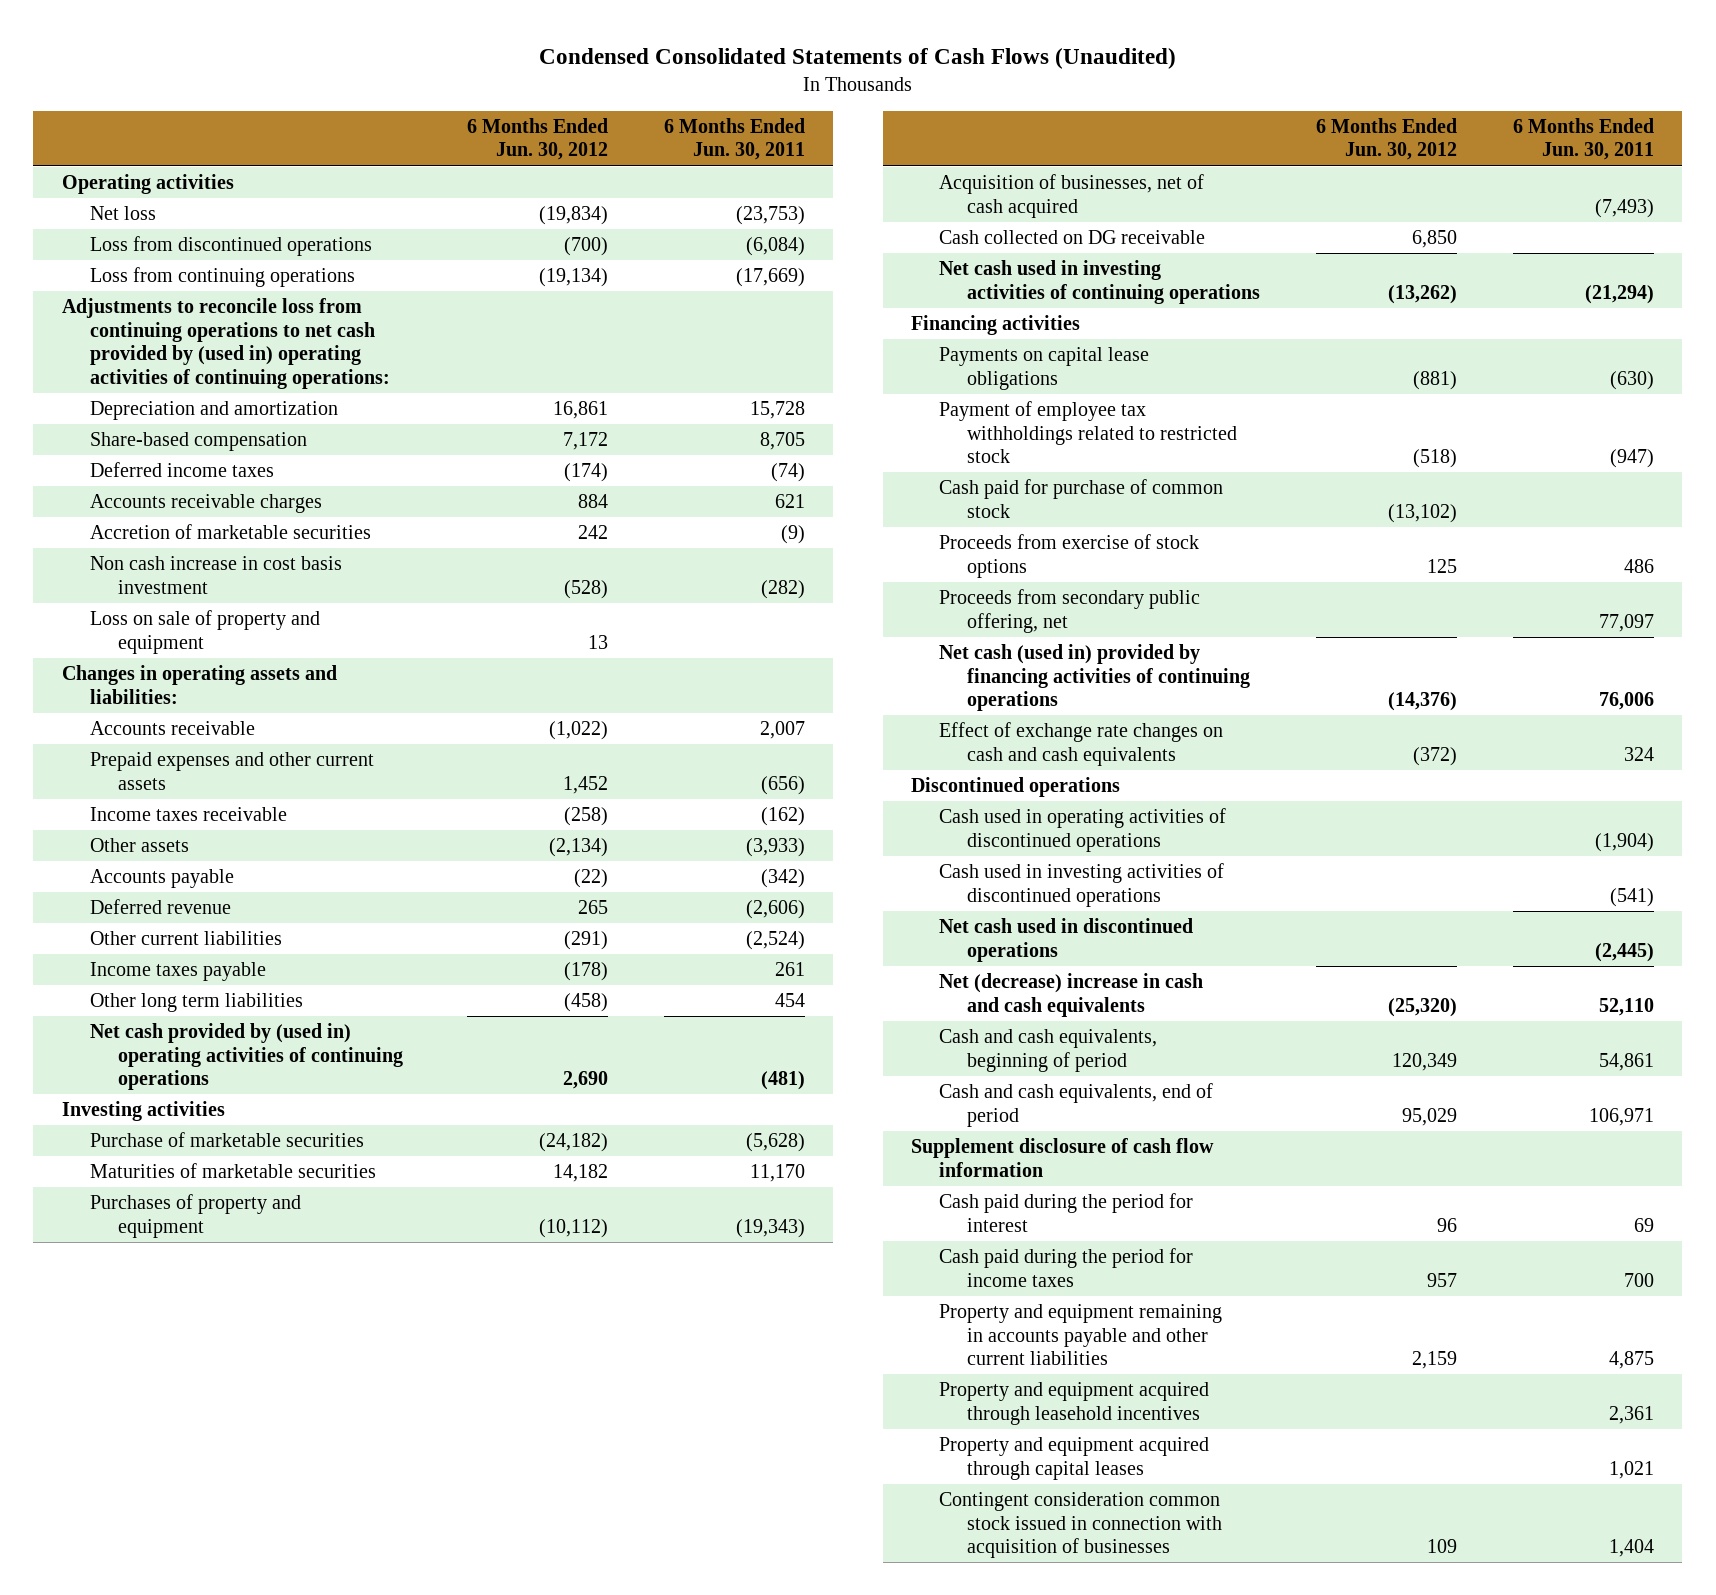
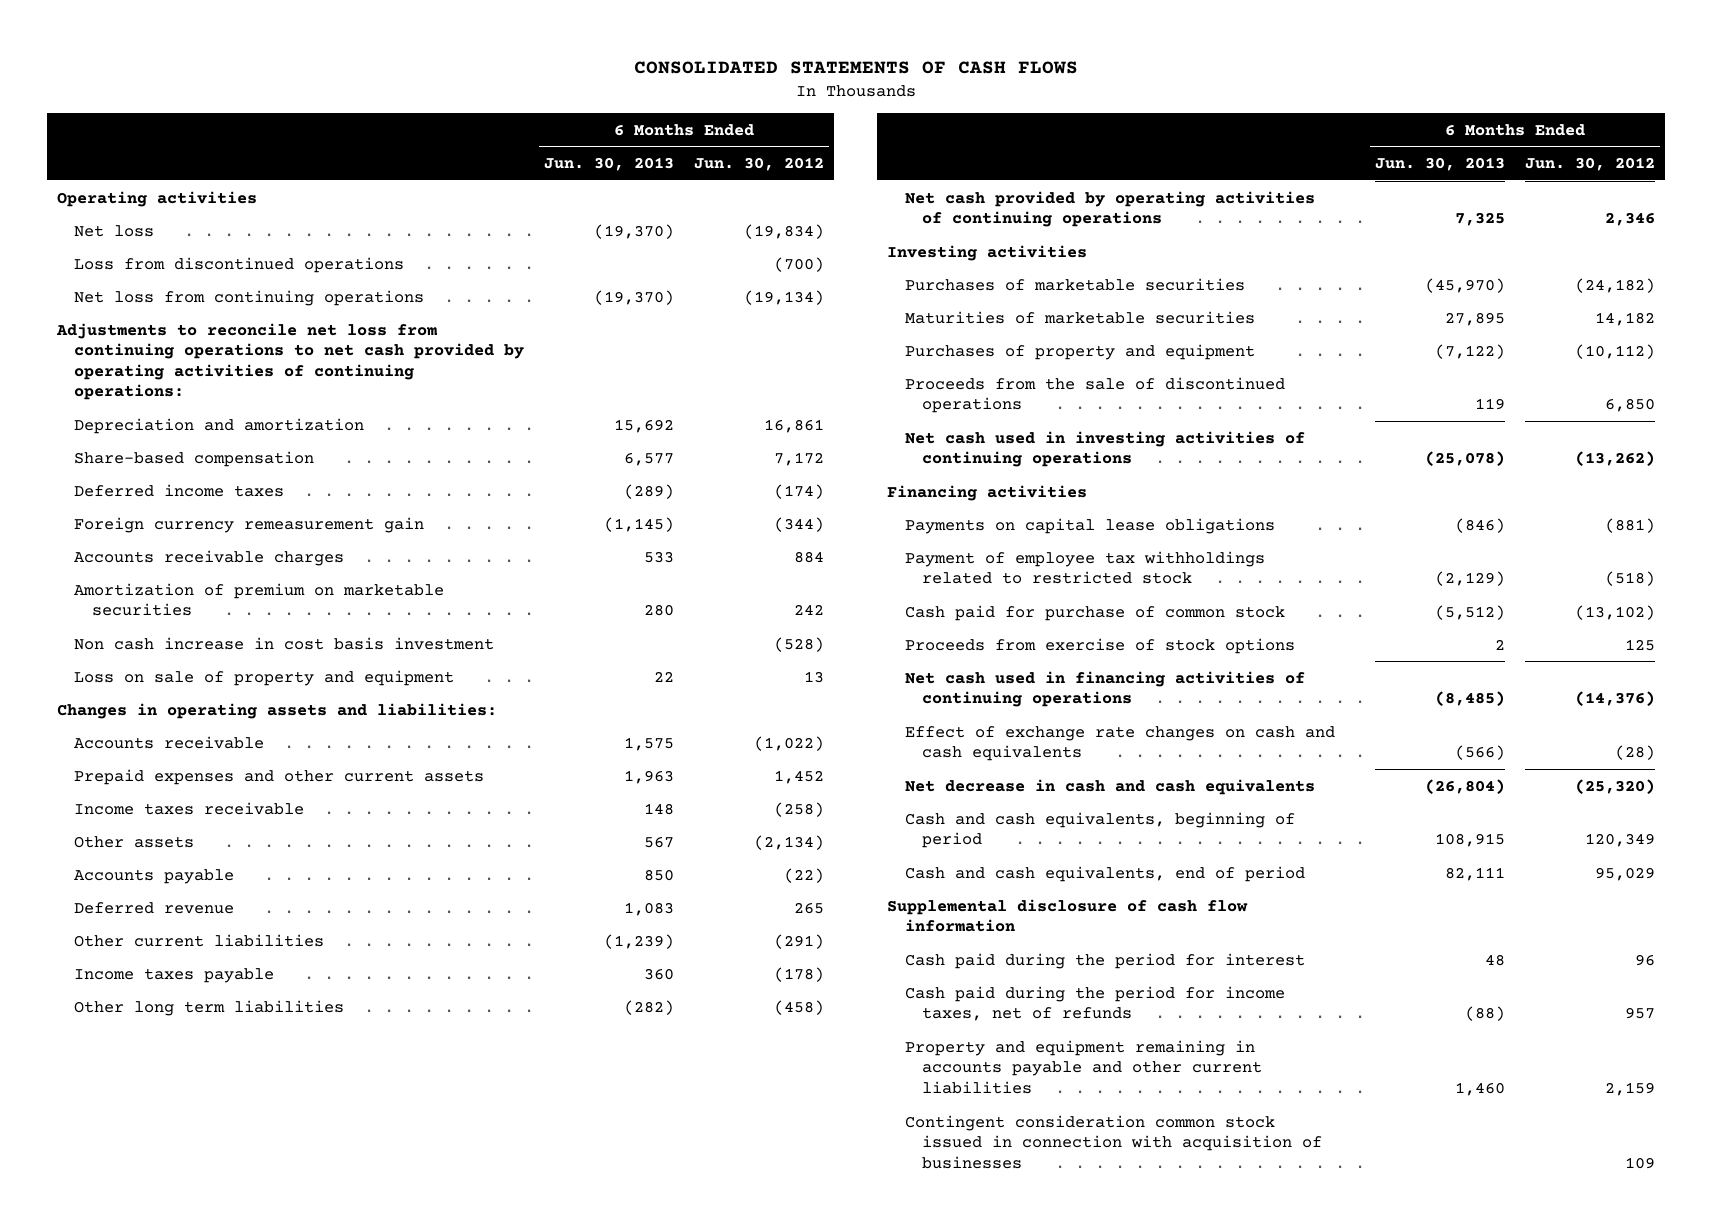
- Condensed Consolidated Statements of Cash Flows (Unaudited)
+ CONSOLIDATED STATEMENTS OF CASH FLOWS
- | 6 Months Ended Jun. 30, 2012 | 6 Months Ended Jun. 30, 2011
+ | 6 Months Ended Jun. 30, 2013 | 6 Months Ended Jun. 30, 2012
- Loss from continuing operations | (19,134) | (17,669)
- Adjustments to reconcile loss from continuing operations to net cash provided by (used in) operating activities of continuing operations:
+ Net loss from continuing operations | (19,370) | (19,134)
+ Adjustments to reconcile net loss from continuing operations to net cash provided by operating activities of continuing operations:
+ Foreign currency remeasurement gain | (1,145) | (344)
- Accretion of marketable securities | 242 | (9)
+ Amortization of premium on marketable securities | 280 | 242
- Net cash provided by (used in) operating activities of continuing operations | 2,690 | (481)
+ Net cash provided by operating activities of continuing operations | 7,325 | 2,346
- Purchase of marketable securities | (24,182) | (5,628)
+ Purchases of marketable securities | (45,970) | (24,182)
- Acquisition of businesses, net of cash acquired | | (7,493)
- Cash collected on DG receivable | 6,850 |
+ Proceeds from the sale of discontinued operations | 119 | 6,850
- Proceeds from secondary public offering, net | | 77,097
- Net cash (used in) provided by financing activities of continuing operations | (14,376) | 76,006
- Effect of exchange rate changes on cash and cash equivalents | (372) | 324
- Discontinued operations
- Cash used in operating activities of discontinued operations | | (1,904)
- Cash used in investing activities of discontinued operations | | (541)
- Net cash used in discontinued operations | | (2,445)
- Net (decrease) increase in cash and cash equivalents | (25,320) | 52,110
+ Net cash used in financing activities of continuing operations | (8,485) | (14,376)
+ Effect of exchange rate changes on cash and cash equivalents | (566) | (28)
+ Net decrease in cash and cash equivalents | (26,804) | (25,320)
- Supplement disclosure of cash flow information
+ Supplemental disclosure of cash flow information
- Cash paid during the period for income taxes | 957 | 700
+ Cash paid during the period for income taxes, net of refunds | (88) | 957
- Property and equipment acquired through leasehold incentives | | 2,361
- Property and equipment acquired through capital leases | | 1,021

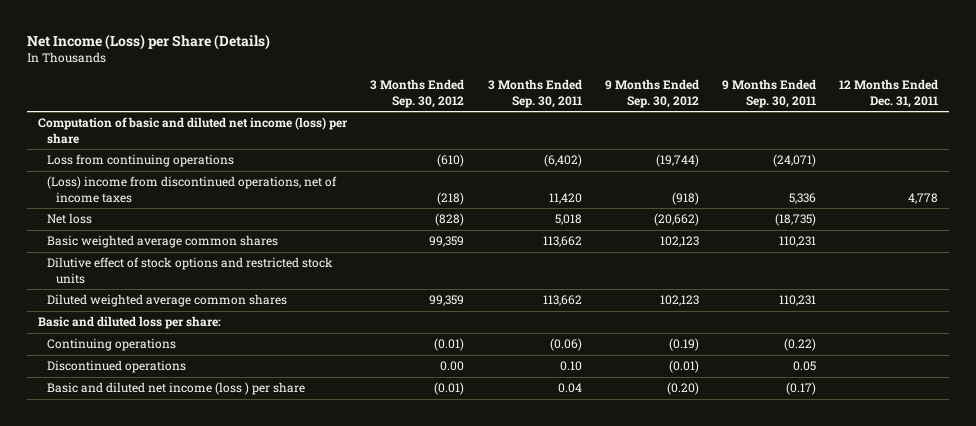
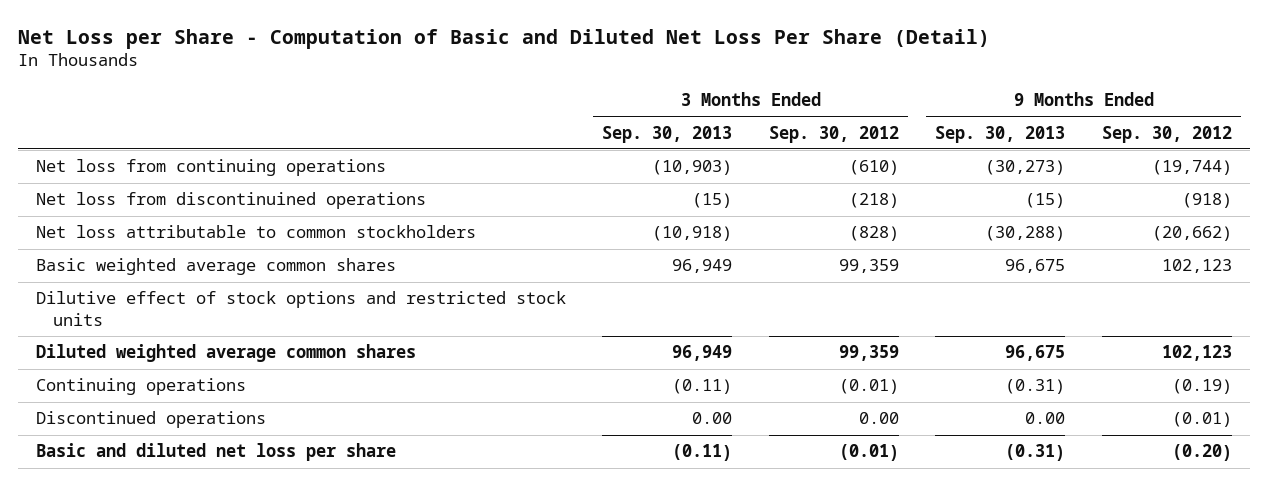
- Net Income (Loss) per Share (Details)
+ Net Loss per Share - Computation of Basic and Diluted Net Loss Per Share (Detail)
- | 3 Months Ended Sep. 30, 2012 | 3 Months Ended Sep. 30, 2011 | 9 Months Ended Sep. 30, 2012 | 9 Months Ended Sep. 30, 2011 | 12 Months Ended Dec. 31, 2011
+ | 3 Months Ended Sep. 30, 2013 | 3 Months Ended Sep. 30, 2012 | 9 Months Ended Sep. 30, 2013 | 9 Months Ended Sep. 30, 2012
- Computation of basic and diluted net income (loss) per share
- Loss from continuing operations | (610) | (6,402) | (19,744) | (24,071) |
- (Loss) income from discontinued operations, net of income taxes | (218) | 11,420 | (918) | 5,336 | 4,778
- Net loss | (828) | 5,018 | (20,662) | (18,735) |
+ Net loss from continuing operations | (10,903) | (610) | (30,273) | (19,744)
+ Net loss from discontinuined operations | (15) | (218) | (15) | (918)
+ Net loss attributable to common stockholders | (10,918) | (828) | (30,288) | (20,662)
- Basic and diluted loss per share:
- Basic and diluted net income (loss ) per share | (0.01) | 0.04 | (0.20) | (0.17) |
+ Basic and diluted net loss per share | (0.11) | (0.01) | (0.31) | (0.20)

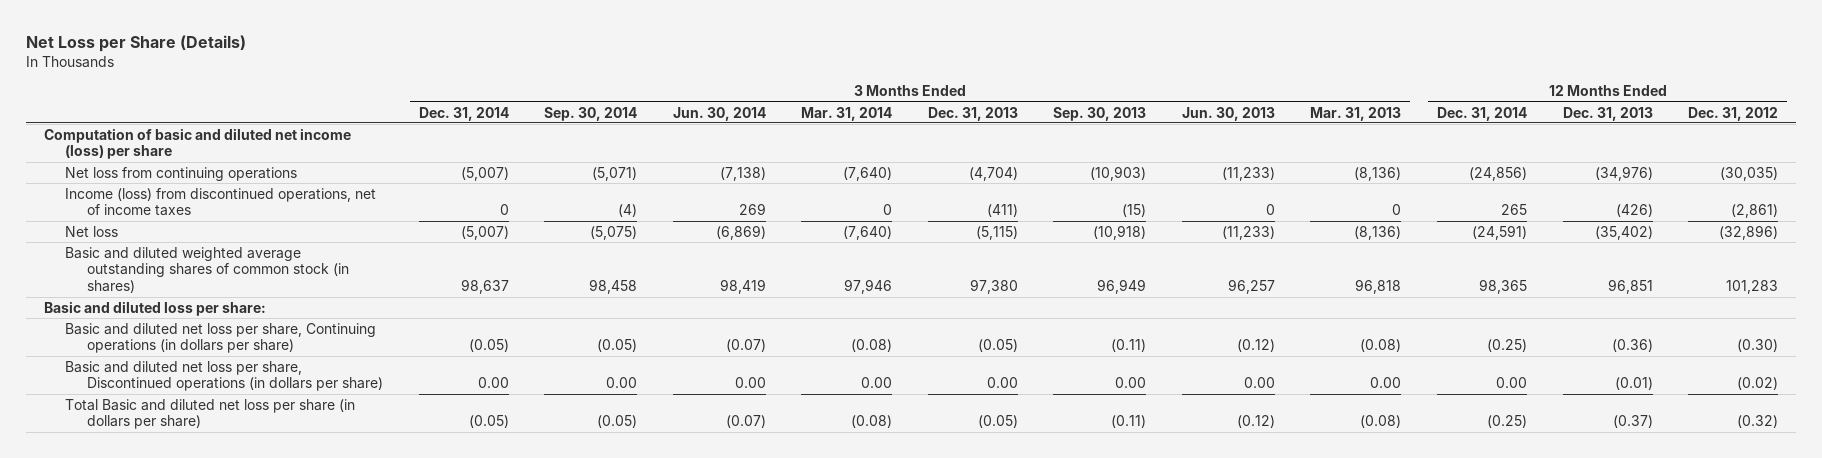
- Net Loss per Share - Computation of Basic and Diluted Net Loss Per Share (Detail)
+ Net Loss per Share (Details)
- | 3 Months Ended Sep. 30, 2013 | 3 Months Ended Sep. 30, 2012 | 9 Months Ended Sep. 30, 2013 | 9 Months Ended Sep. 30, 2012
+ | 3 Months Ended Dec. 31, 2014 | 3 Months Ended Sep. 30, 2014 | 3 Months Ended Jun. 30, 2014 | 3 Months Ended Mar. 31, 2014 | 3 Months Ended Dec. 31, 2013 | 3 Months Ended Sep. 30, 2013 | 3 Months Ended Jun. 30, 2013 | 3 Months Ended Mar. 31, 2013 | 12 Months Ended Dec. 31, 2014 | 12 Months Ended Dec. 31, 2013 | 12 Months Ended Dec. 31, 2012
+ Computation of basic and diluted net income (loss) per share
- Net loss from discontinuined operations | (15) | (218) | (15) | (918)
- Net loss attributable to common stockholders | (10,918) | (828) | (30,288) | (20,662)
- Basic weighted average common shares | 96,949 | 99,359 | 96,675 | 102,123
- Dilutive effect of stock options and restricted stock units
- Diluted weighted average common shares | 96,949 | 99,359 | 96,675 | 102,123
- Continuing operations | (0.11) | (0.01) | (0.31) | (0.19)
- Discontinued operations | 0.00 | 0.00 | 0.00 | (0.01)
- Basic and diluted net loss per share | (0.11) | (0.01) | (0.31) | (0.20)
+ Income (loss) from discontinued operations, net of income taxes | 0 | (4) | 269 | 0 | (411) | (15) | 0 | 0 | 265 | (426) | (2,861)
+ Net loss | (5,007) | (5,075) | (6,869) | (7,640) | (5,115) | (10,918) | (11,233) | (8,136) | (24,591) | (35,402) | (32,896)
+ Basic and diluted weighted average outstanding shares of common stock (in shares) | 98,637 | 98,458 | 98,419 | 97,946 | 97,380 | 96,949 | 96,257 | 96,818 | 98,365 | 96,851 | 101,283
+ Basic and diluted loss per share:
+ Basic and diluted net loss per share, Continuing operations (in dollars per share) | (0.05) | (0.05) | (0.07) | (0.08) | (0.05) | (0.11) | (0.12) | (0.08) | (0.25) | (0.36) | (0.30)
+ Basic and diluted net loss per share, Discontinued operations (in dollars per share) | 0.00 | 0.00 | 0.00 | 0.00 | 0.00 | 0.00 | 0.00 | 0.00 | 0.00 | (0.01) | (0.02)
+ Total Basic and diluted net loss per share (in dollars per share) | (0.05) | (0.05) | (0.07) | (0.08) | (0.05) | (0.11) | (0.12) | (0.08) | (0.25) | (0.37) | (0.32)

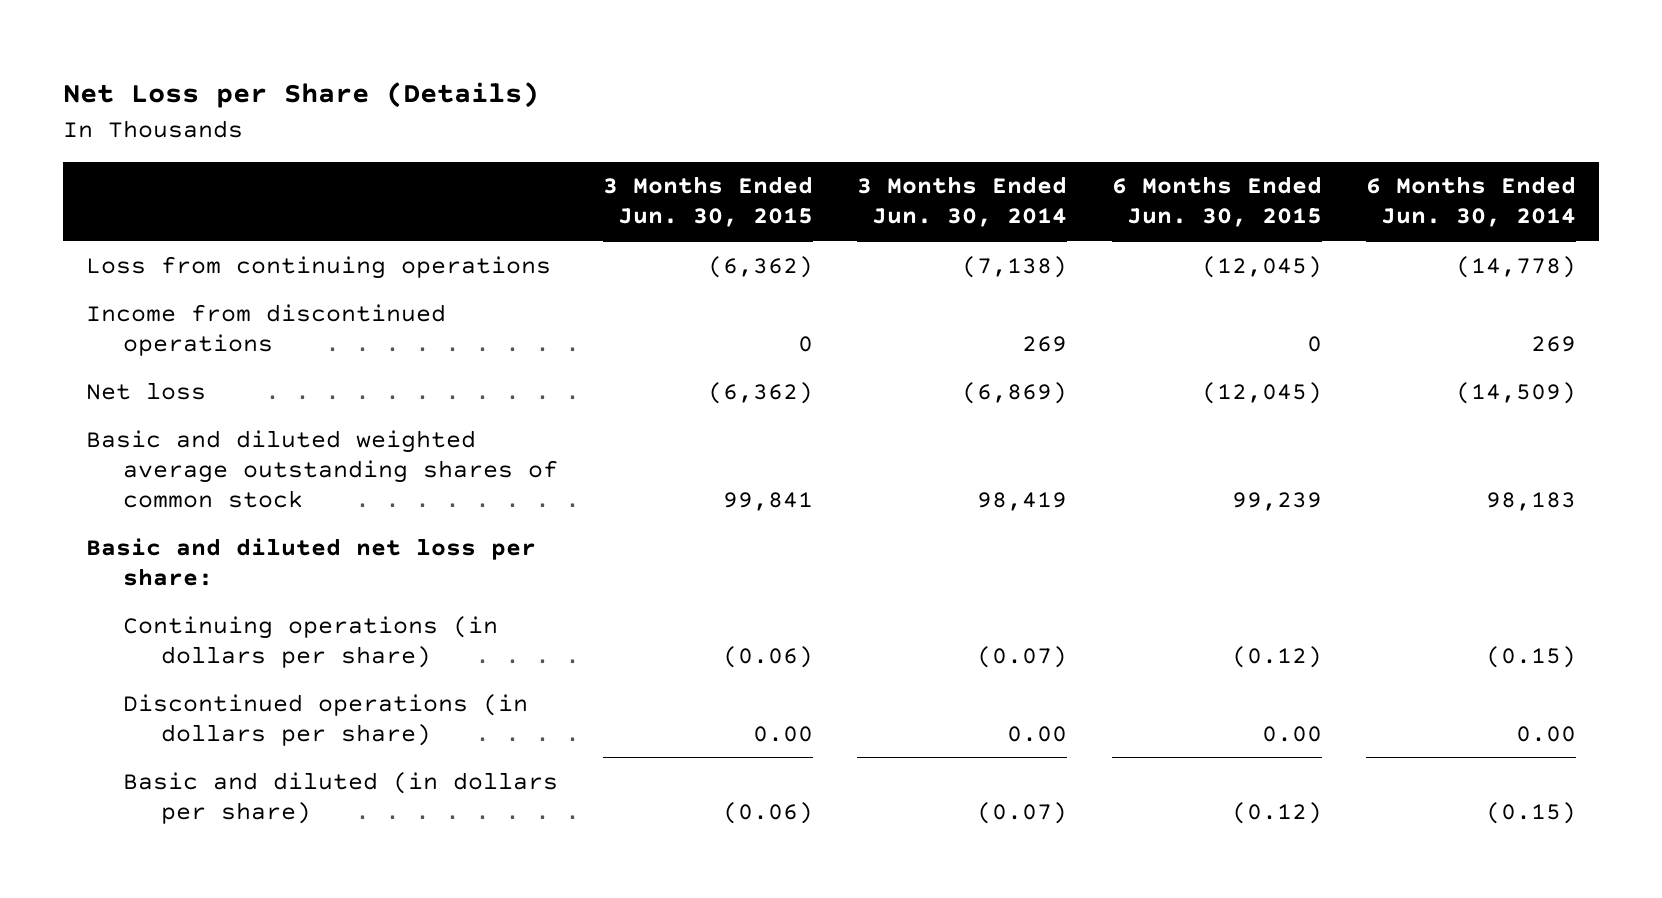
- | 3 Months Ended Dec. 31, 2014 | 3 Months Ended Sep. 30, 2014 | 3 Months Ended Jun. 30, 2014 | 3 Months Ended Mar. 31, 2014 | 3 Months Ended Dec. 31, 2013 | 3 Months Ended Sep. 30, 2013 | 3 Months Ended Jun. 30, 2013 | 3 Months Ended Mar. 31, 2013 | 12 Months Ended Dec. 31, 2014 | 12 Months Ended Dec. 31, 2013 | 12 Months Ended Dec. 31, 2012
+ | 3 Months Ended Jun. 30, 2015 | 3 Months Ended Jun. 30, 2014 | 6 Months Ended Jun. 30, 2015 | 6 Months Ended Jun. 30, 2014
- Computation of basic and diluted net income (loss) per share
- Net loss from continuing operations | (5,007) | (5,071) | (7,138) | (7,640) | (4,704) | (10,903) | (11,233) | (8,136) | (24,856) | (34,976) | (30,035)
- Income (loss) from discontinued operations, net of income taxes | 0 | (4) | 269 | 0 | (411) | (15) | 0 | 0 | 265 | (426) | (2,861)
+ Loss from continuing operations | (6,362) | (7,138) | (12,045) | (14,778)
+ Income from discontinued operations | 0 | 269 | 0 | 269
- Basic and diluted weighted average outstanding shares of common stock (in shares) | 98,637 | 98,458 | 98,419 | 97,946 | 97,380 | 96,949 | 96,257 | 96,818 | 98,365 | 96,851 | 101,283
- Basic and diluted loss per share:
- Basic and diluted net loss per share, Continuing operations (in dollars per share) | (0.05) | (0.05) | (0.07) | (0.08) | (0.05) | (0.11) | (0.12) | (0.08) | (0.25) | (0.36) | (0.30)
- Basic and diluted net loss per share, Discontinued operations (in dollars per share) | 0.00 | 0.00 | 0.00 | 0.00 | 0.00 | 0.00 | 0.00 | 0.00 | 0.00 | (0.01) | (0.02)
- Total Basic and diluted net loss per share (in dollars per share) | (0.05) | (0.05) | (0.07) | (0.08) | (0.05) | (0.11) | (0.12) | (0.08) | (0.25) | (0.37) | (0.32)
+ Basic and diluted weighted average outstanding shares of common stock | 99,841 | 98,419 | 99,239 | 98,183
+ Basic and diluted net loss per share:
+ Continuing operations (in dollars per share) | (0.06) | (0.07) | (0.12) | (0.15)
+ Discontinued operations (in dollars per share) | 0.00 | 0.00 | 0.00 | 0.00
+ Basic and diluted (in dollars per share) | (0.06) | (0.07) | (0.12) | (0.15)

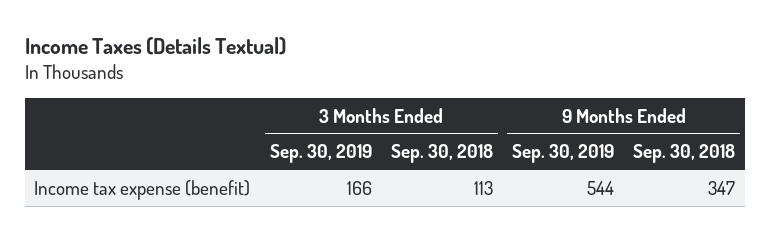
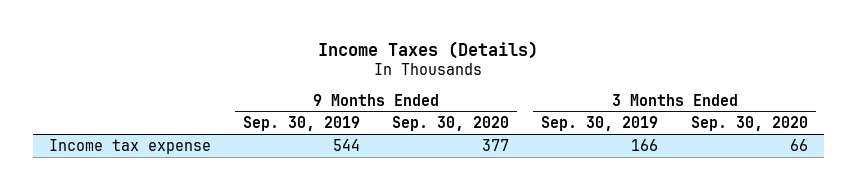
- Income Taxes (Details Textual)
+ Income Taxes (Details)
- | 3 Months Ended Sep. 30, 2019 | 3 Months Ended Sep. 30, 2018 | 9 Months Ended Sep. 30, 2019 | 9 Months Ended Sep. 30, 2018
+ | 9 Months Ended Sep. 30, 2019 | 9 Months Ended Sep. 30, 2020 | 3 Months Ended Sep. 30, 2019 | 3 Months Ended Sep. 30, 2020
- Income tax expense (benefit) | 166 | 113 | 544 | 347
+ Income tax expense | 544 | 377 | 166 | 66

